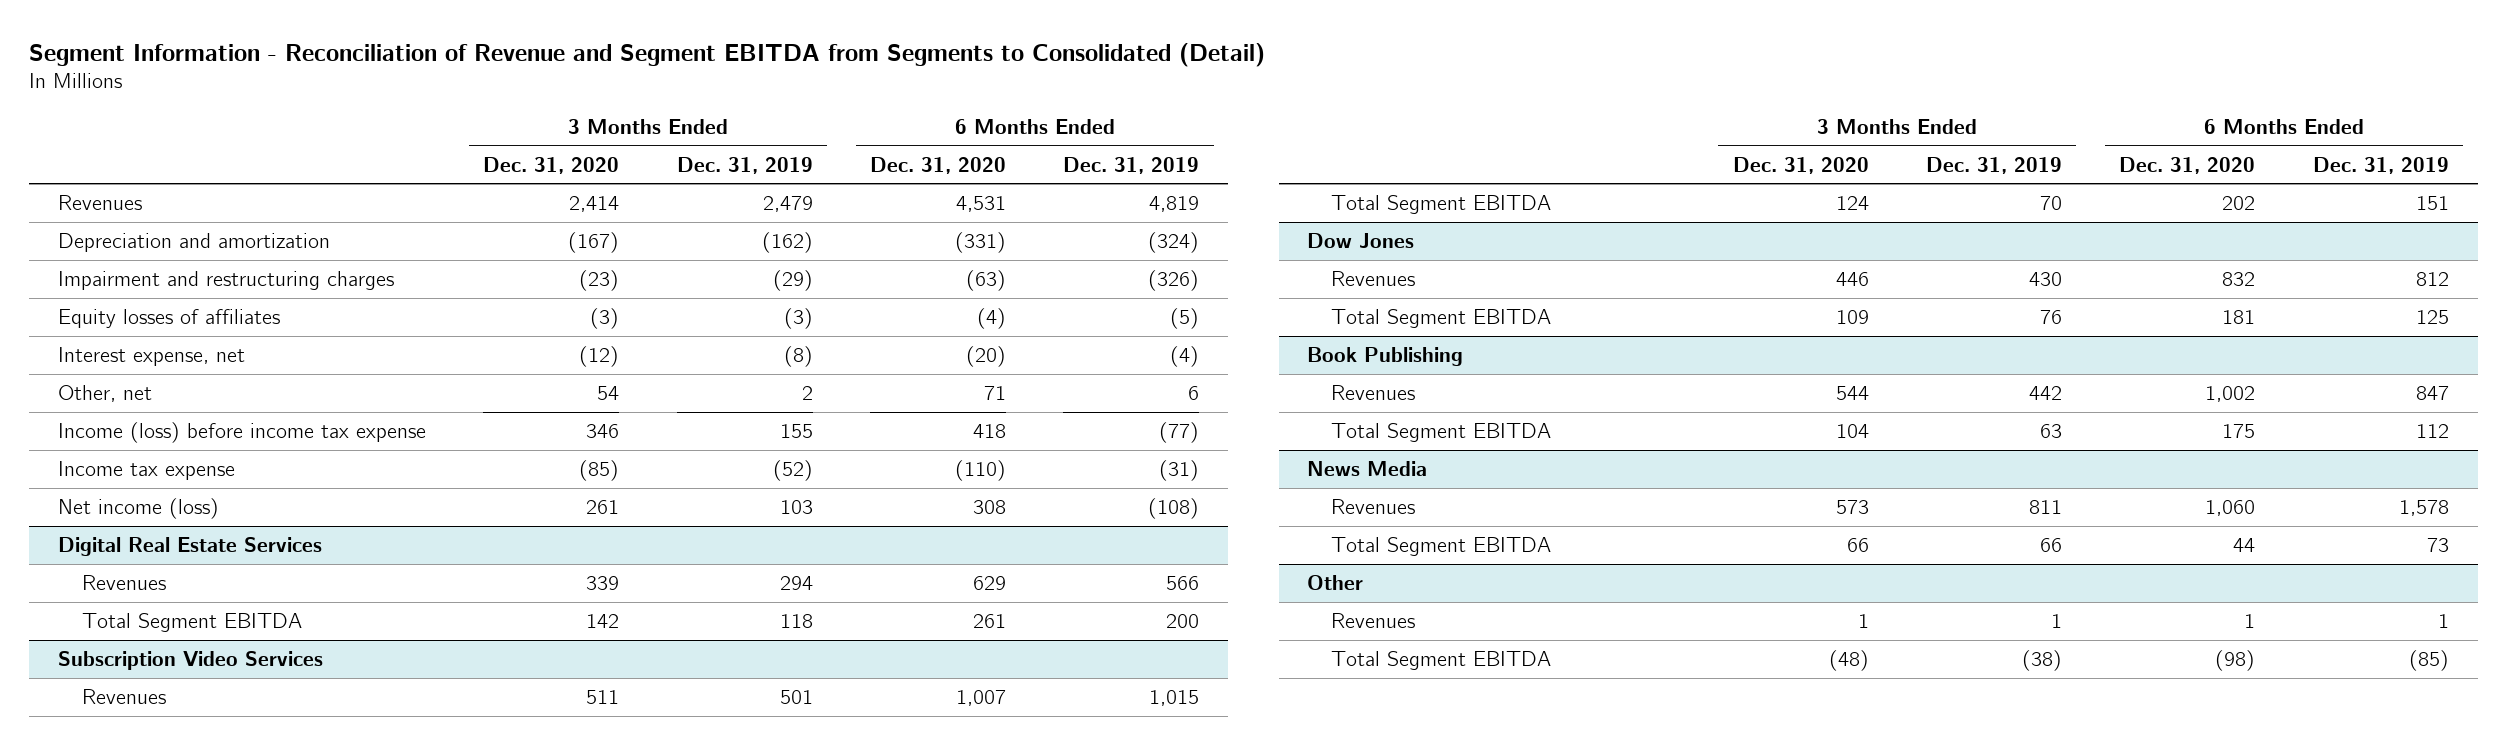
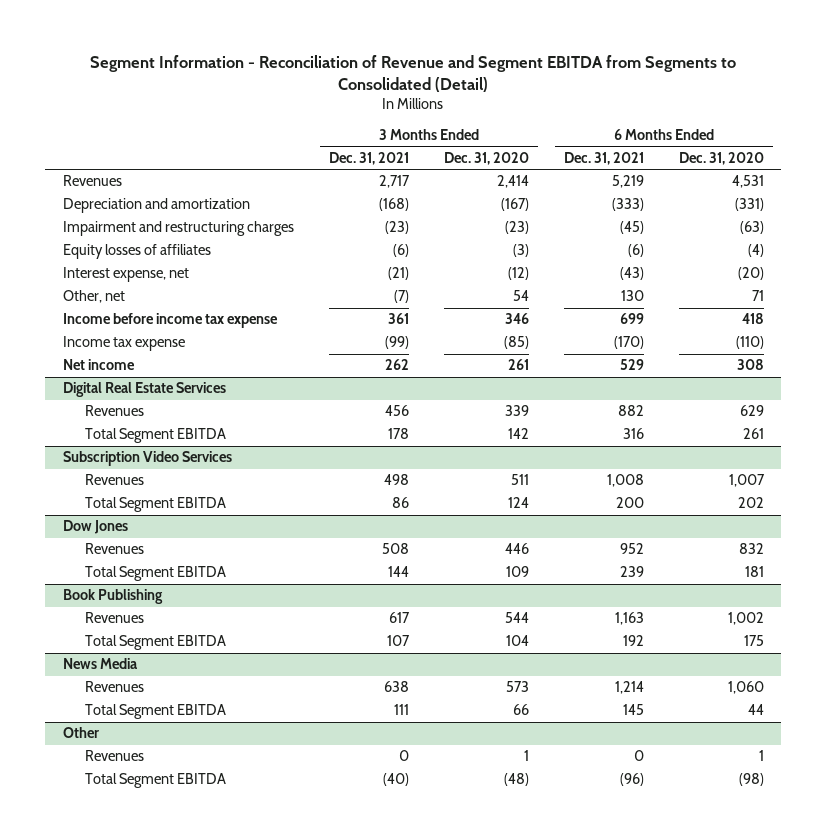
- | 3 Months Ended Dec. 31, 2020 | 3 Months Ended Dec. 31, 2019 | 6 Months Ended Dec. 31, 2020 | 6 Months Ended Dec. 31, 2019
+ | 3 Months Ended Dec. 31, 2021 | 3 Months Ended Dec. 31, 2020 | 6 Months Ended Dec. 31, 2021 | 6 Months Ended Dec. 31, 2020
- Income (loss) before income tax expense | 346 | 155 | 418 | (77)
+ Income before income tax expense | 361 | 346 | 699 | 418
- Net income (loss) | 261 | 103 | 308 | (108)
+ Net income | 262 | 261 | 529 | 308

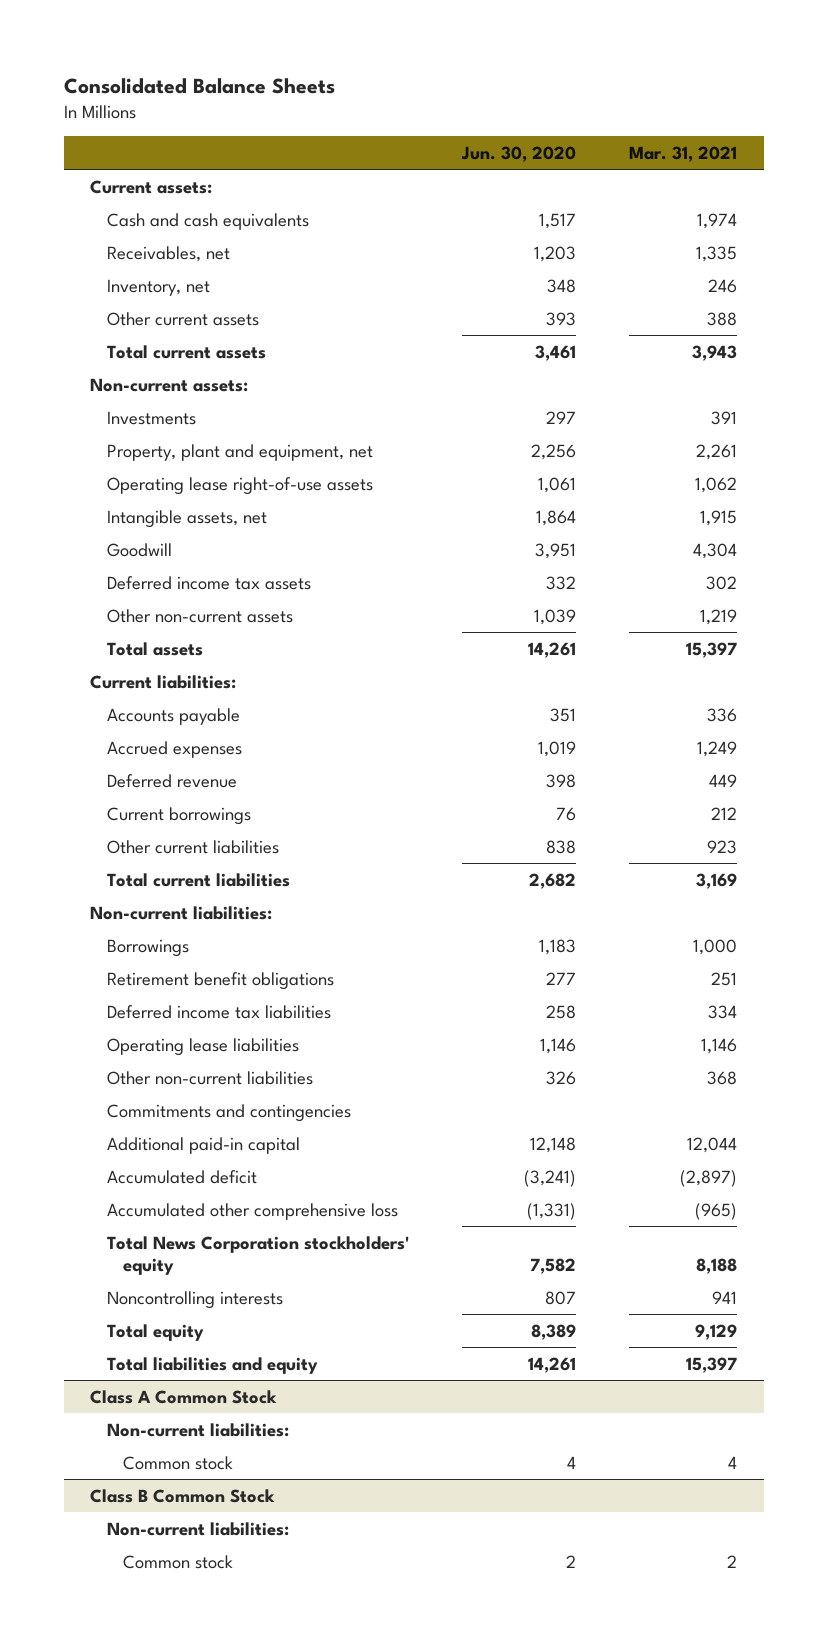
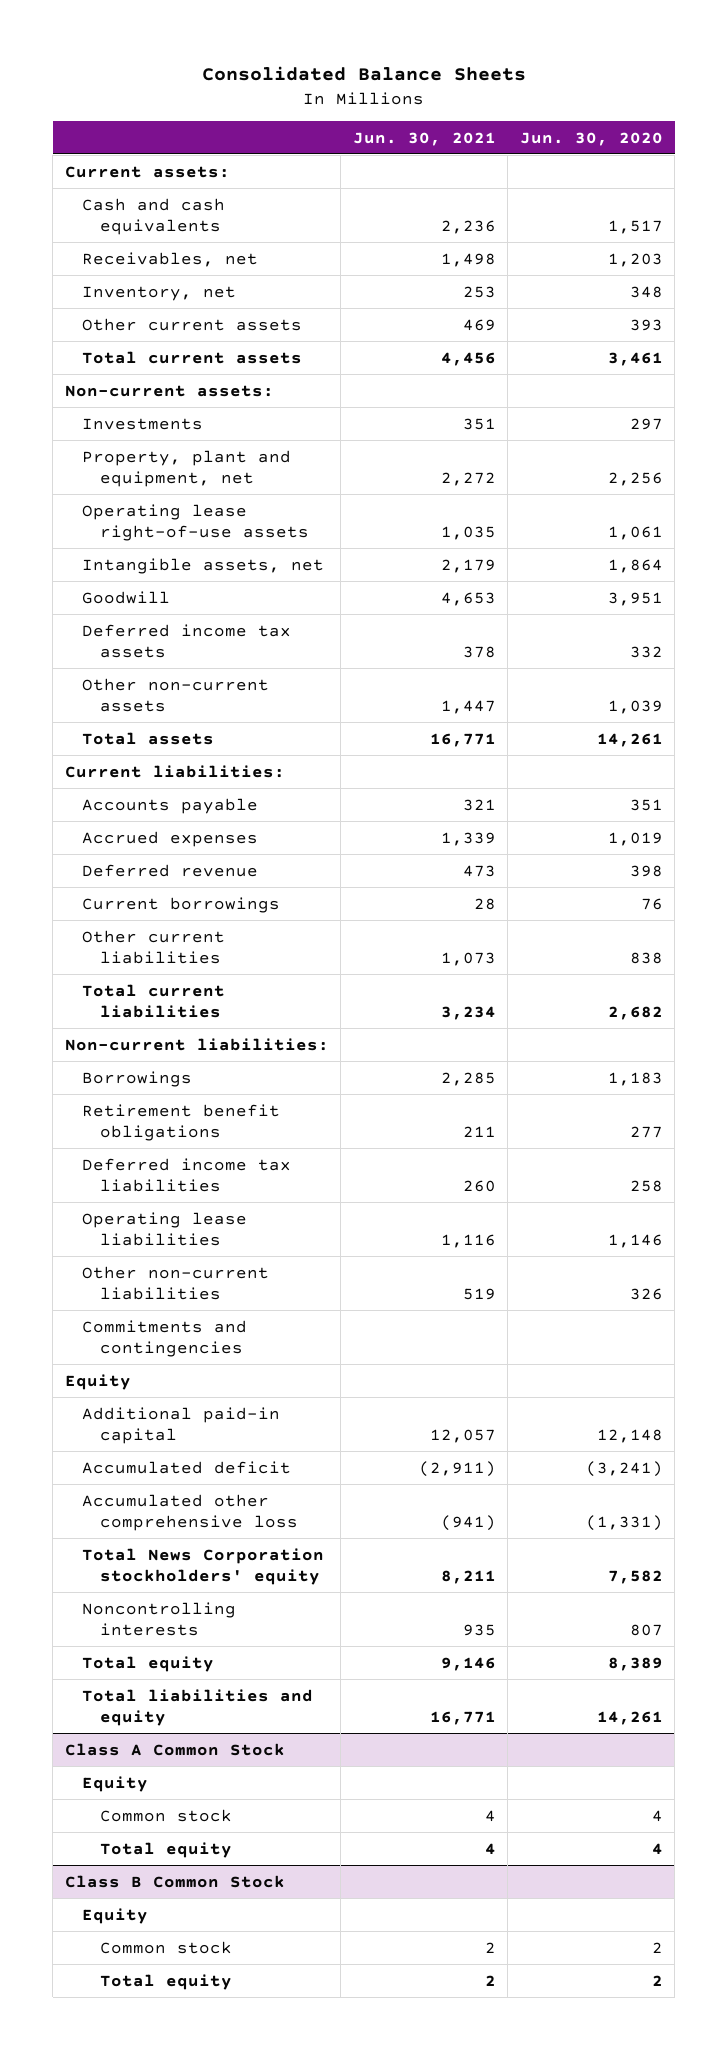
- | Jun. 30, 2020 | Mar. 31, 2021
+ | Jun. 30, 2021 | Jun. 30, 2020
+ Equity
@ Class A Common Stock
- Non-current liabilities:
+ Equity
+ Total equity | 4 | 4
@ Class B Common Stock
- Non-current liabilities:
+ Equity
+ Total equity | 2 | 2

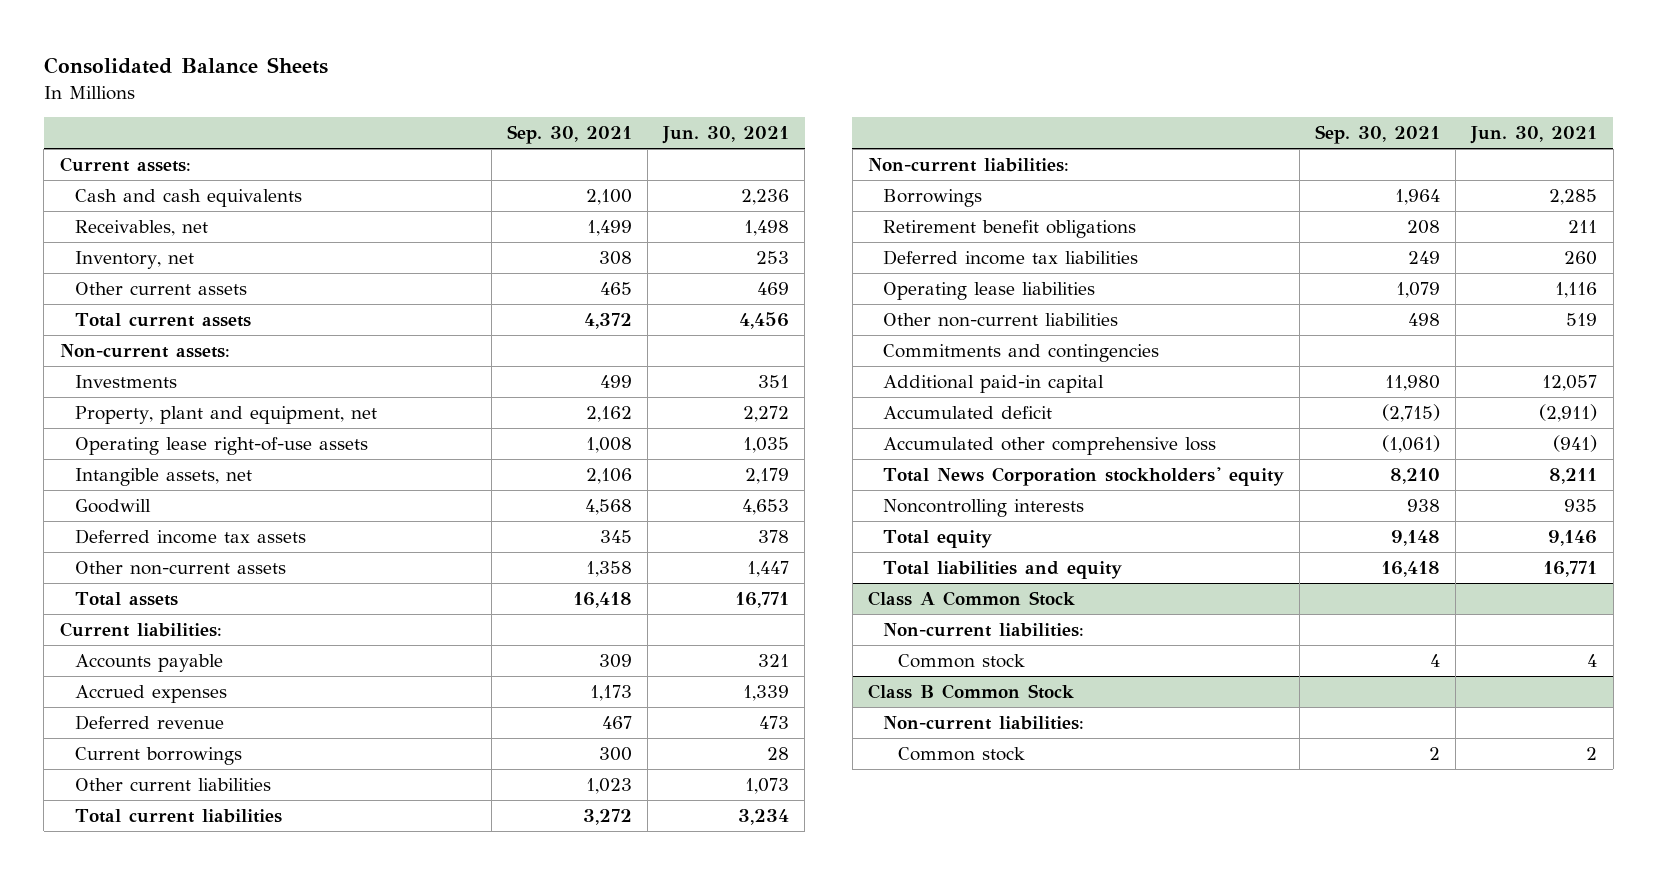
- | Jun. 30, 2021 | Jun. 30, 2020
+ | Sep. 30, 2021 | Jun. 30, 2021
- Equity
@ Class A Common Stock
- Equity
+ Non-current liabilities:
- Total equity | 4 | 4
@ Class B Common Stock
- Equity
+ Non-current liabilities:
- Total equity | 2 | 2

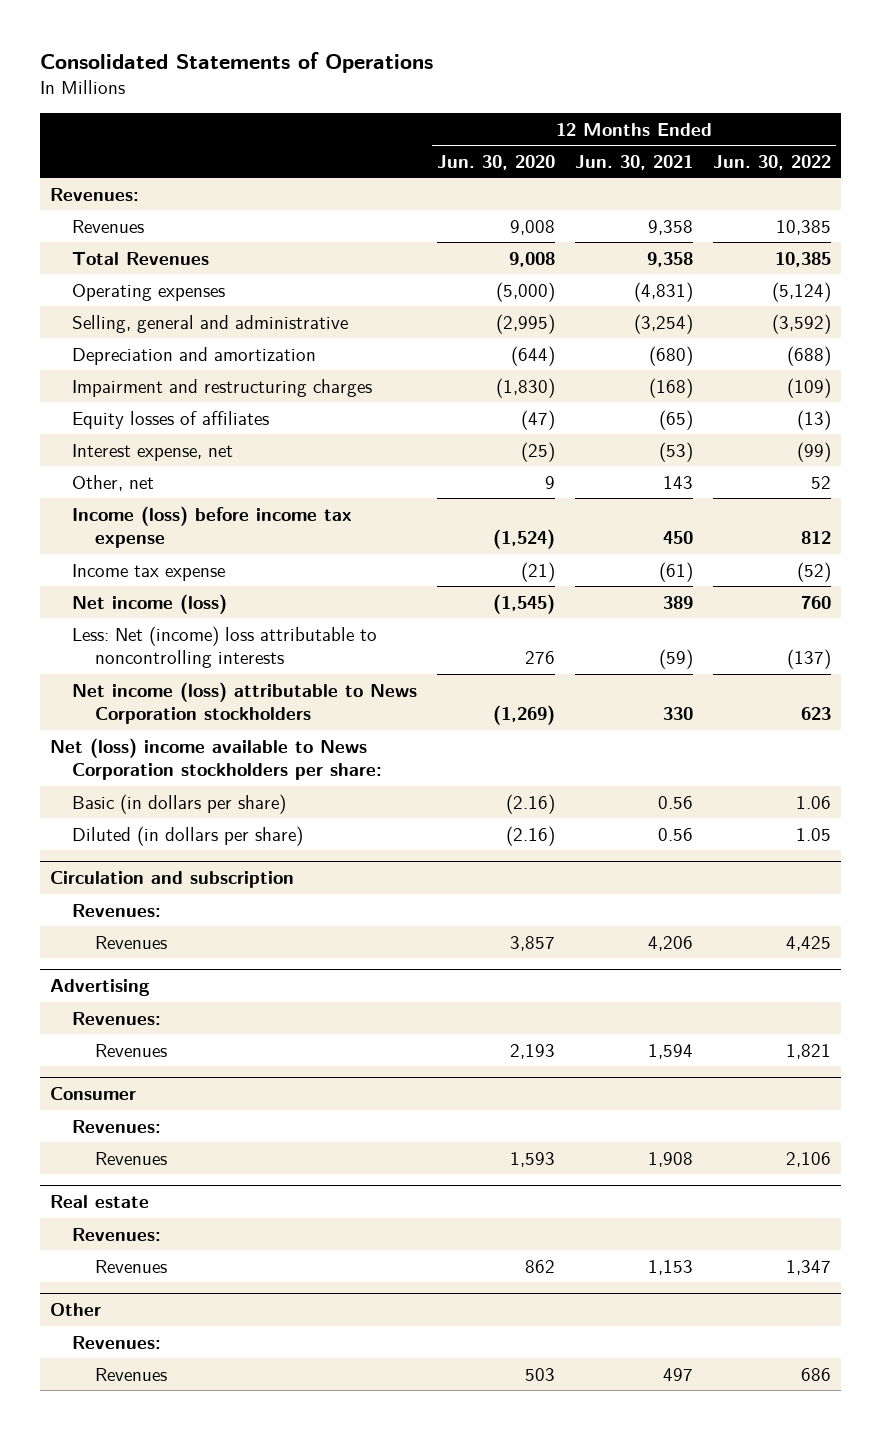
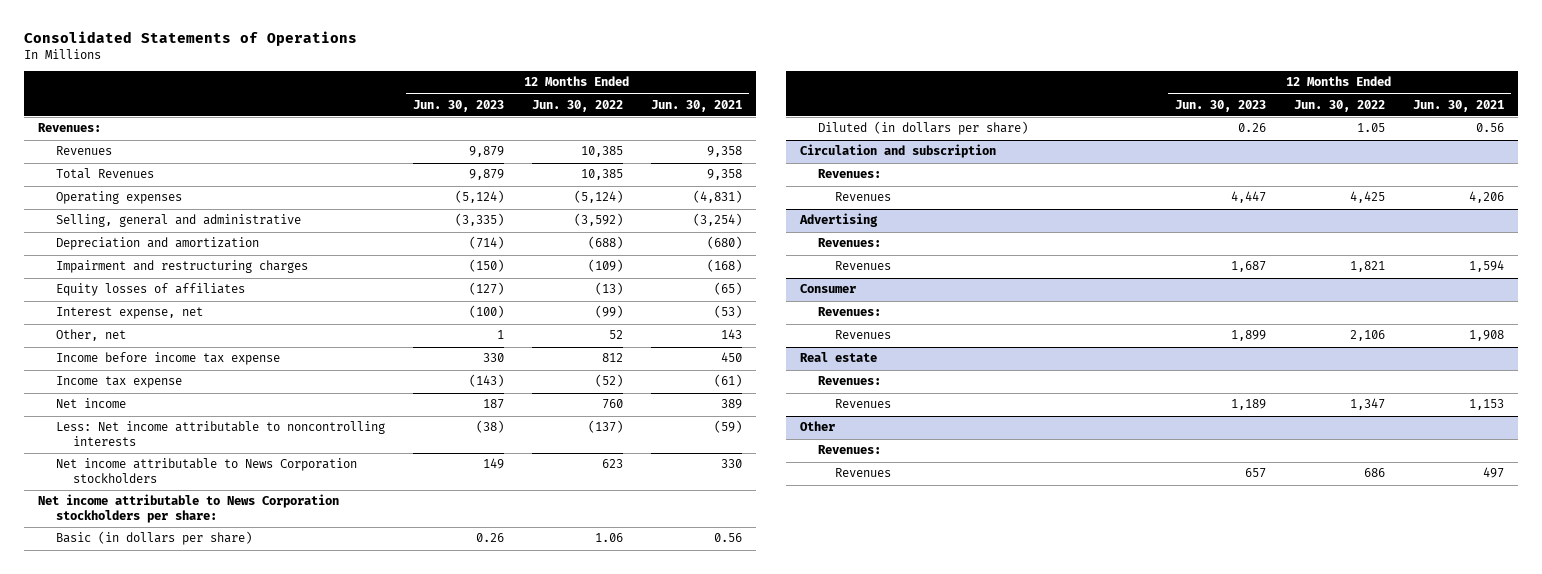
- | 12 Months Ended Jun. 30, 2020 | 12 Months Ended Jun. 30, 2021 | 12 Months Ended Jun. 30, 2022
+ | 12 Months Ended Jun. 30, 2023 | 12 Months Ended Jun. 30, 2022 | 12 Months Ended Jun. 30, 2021
- Income (loss) before income tax expense | (1,524) | 450 | 812
+ Income before income tax expense | 330 | 812 | 450
- Net income (loss) | (1,545) | 389 | 760
- Less: Net (income) loss attributable to noncontrolling interests | 276 | (59) | (137)
- Net income (loss) attributable to News Corporation stockholders | (1,269) | 330 | 623
- Net (loss) income available to News Corporation stockholders per share:
+ Net income | 187 | 760 | 389
+ Less: Net income attributable to noncontrolling interests | (38) | (137) | (59)
+ Net income attributable to News Corporation stockholders | 149 | 623 | 330
+ Net income attributable to News Corporation stockholders per share:

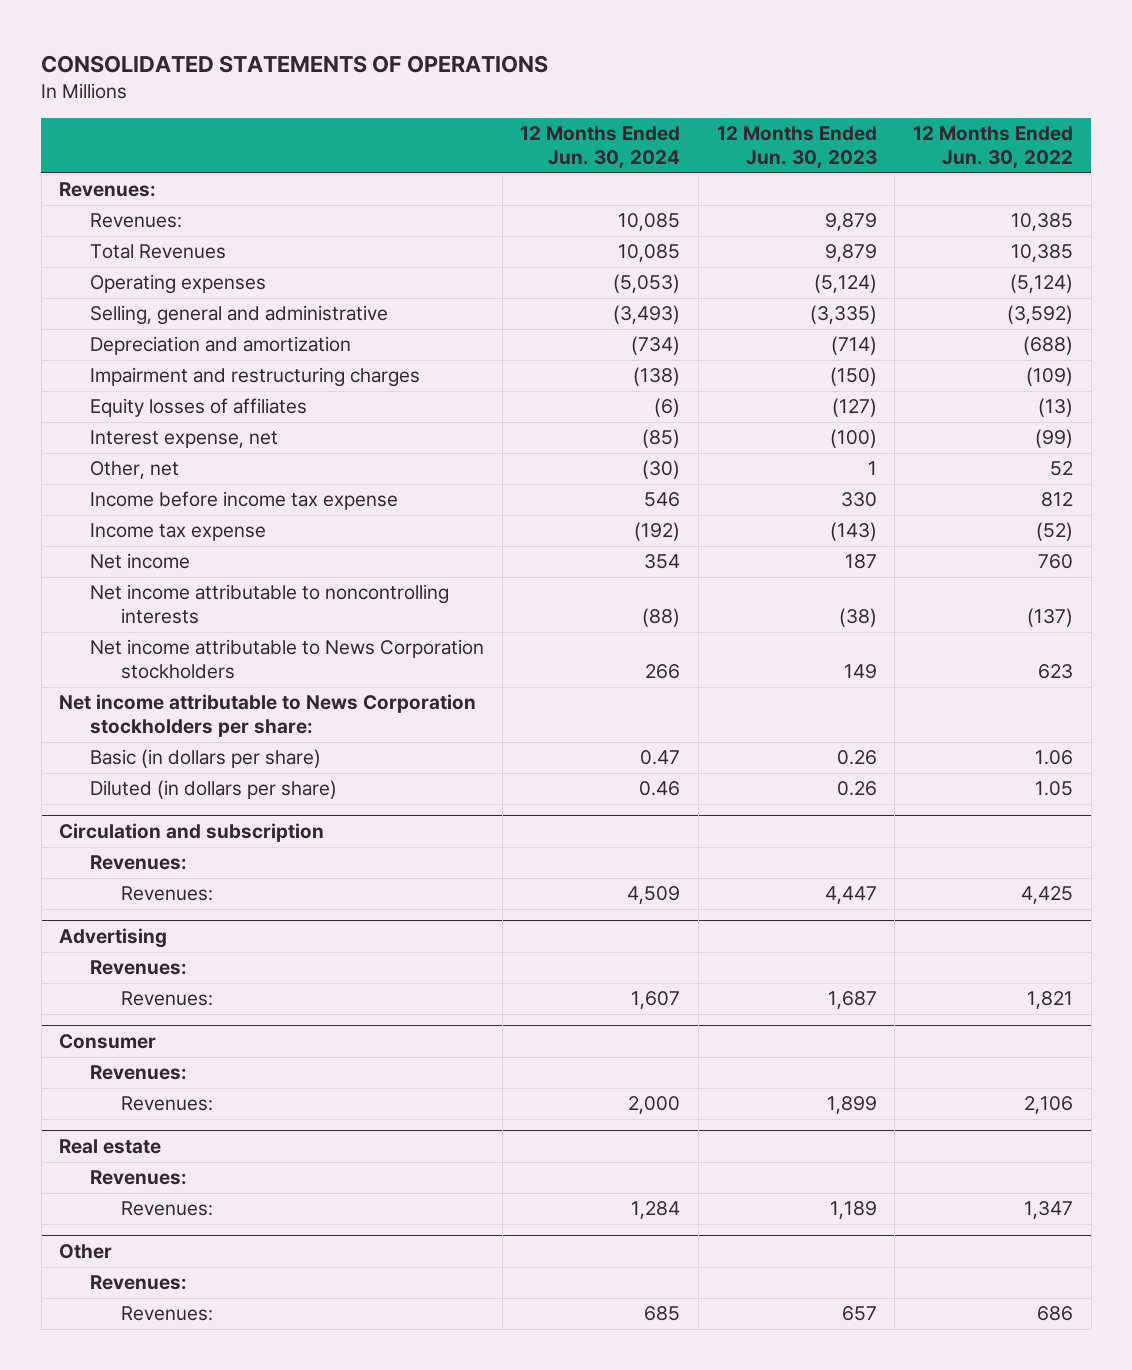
- Consolidated Statements of Operations
+ CONSOLIDATED STATEMENTS OF OPERATIONS
- | 12 Months Ended Jun. 30, 2023 | 12 Months Ended Jun. 30, 2022 | 12 Months Ended Jun. 30, 2021
+ | 12 Months Ended Jun. 30, 2024 | 12 Months Ended Jun. 30, 2023 | 12 Months Ended Jun. 30, 2022
- Revenues | 9,879 | 10,385 | 9,358
+ Revenues: | 10,085 | 9,879 | 10,385
- Less: Net income attributable to noncontrolling interests | (38) | (137) | (59)
+ Net income attributable to noncontrolling interests | (88) | (38) | (137)
@ Circulation and subscription
- Revenues | 4,447 | 4,425 | 4,206
+ Revenues: | 4,509 | 4,447 | 4,425
@ Advertising
- Revenues | 1,687 | 1,821 | 1,594
+ Revenues: | 1,607 | 1,687 | 1,821
@ Consumer
- Revenues | 1,899 | 2,106 | 1,908
+ Revenues: | 2,000 | 1,899 | 2,106
@ Real estate
- Revenues | 1,189 | 1,347 | 1,153
+ Revenues: | 1,284 | 1,189 | 1,347
@ Other
- Revenues | 657 | 686 | 497
+ Revenues: | 685 | 657 | 686

